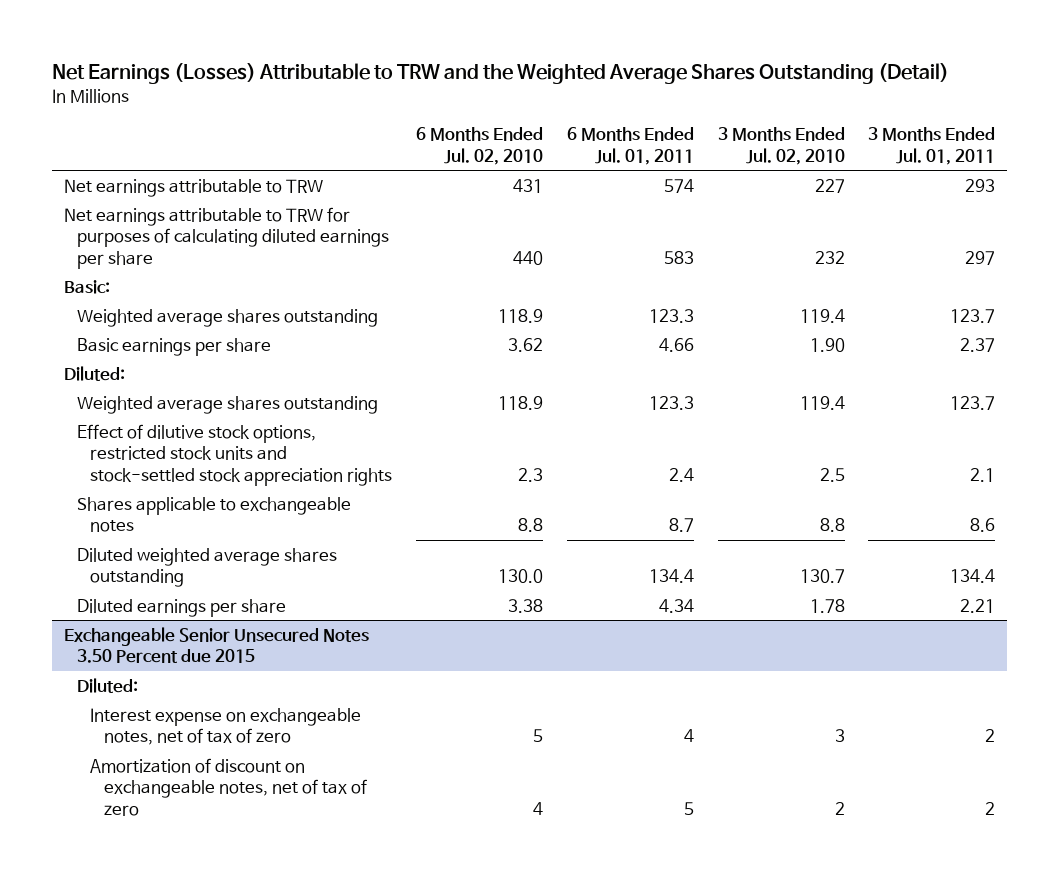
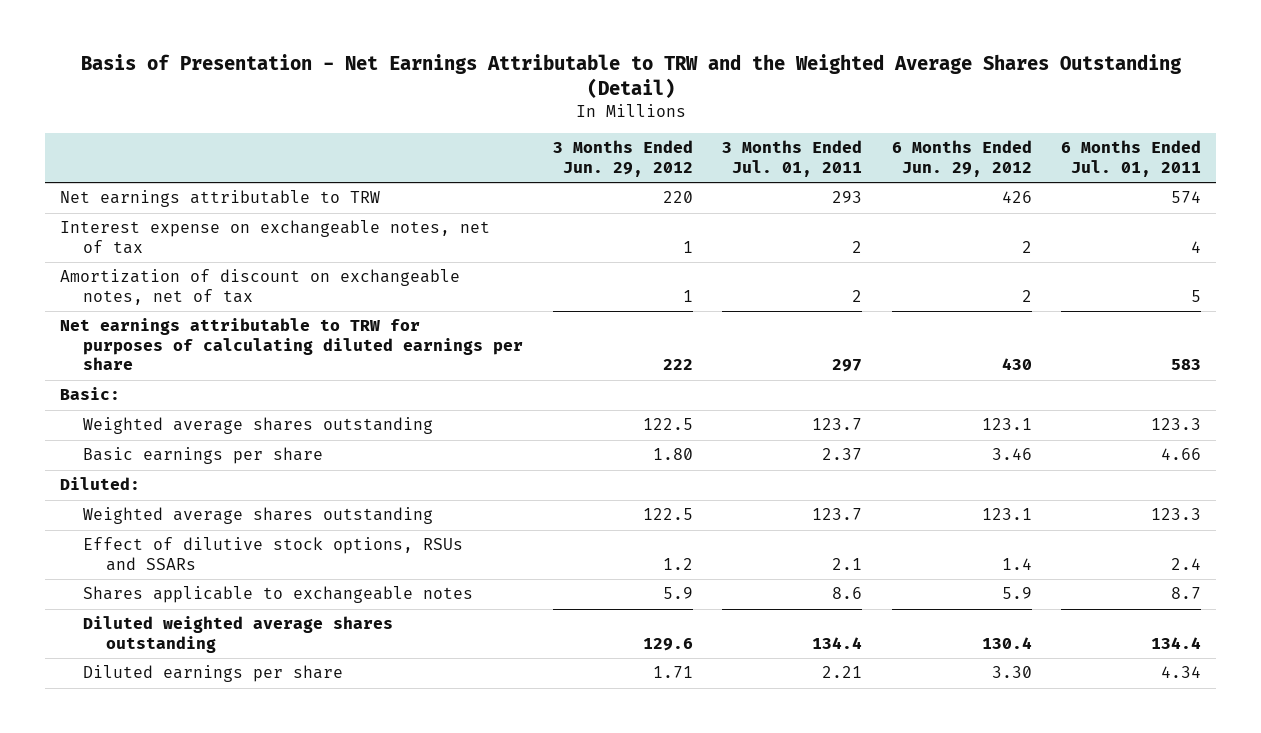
- Net Earnings (Losses) Attributable to TRW and the Weighted Average Shares Outstanding (Detail)
+ Basis of Presentation - Net Earnings Attributable to TRW and the Weighted Average Shares Outstanding (Detail)
- | 6 Months Ended Jul. 02, 2010 | 6 Months Ended Jul. 01, 2011 | 3 Months Ended Jul. 02, 2010 | 3 Months Ended Jul. 01, 2011
+ | 3 Months Ended Jun. 29, 2012 | 3 Months Ended Jul. 01, 2011 | 6 Months Ended Jun. 29, 2012 | 6 Months Ended Jul. 01, 2011
+ Interest expense on exchangeable notes, net of tax | 1 | 2 | 2 | 4
+ Amortization of discount on exchangeable notes, net of tax | 1 | 2 | 2 | 5
- Effect of dilutive stock options, restricted stock units and stock-settled stock appreciation rights | 2.3 | 2.4 | 2.5 | 2.1
+ Effect of dilutive stock options, RSUs and SSARs | 1.2 | 2.1 | 1.4 | 2.4
- Exchangeable Senior Unsecured Notes 3.50 Percent due 2015
- Diluted:
- Interest expense on exchangeable notes, net of tax of zero | 5 | 4 | 3 | 2
- Amortization of discount on exchangeable notes, net of tax of zero | 4 | 5 | 2 | 2

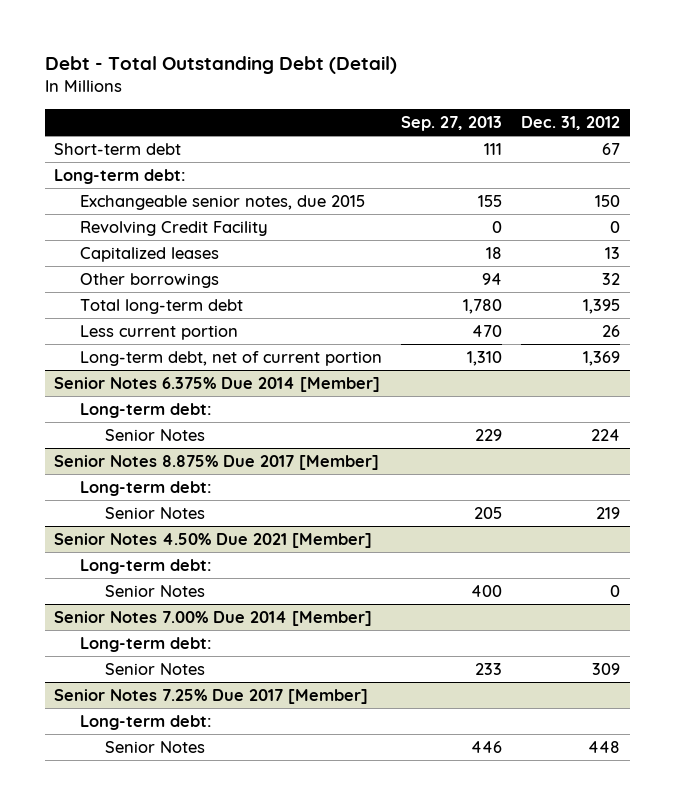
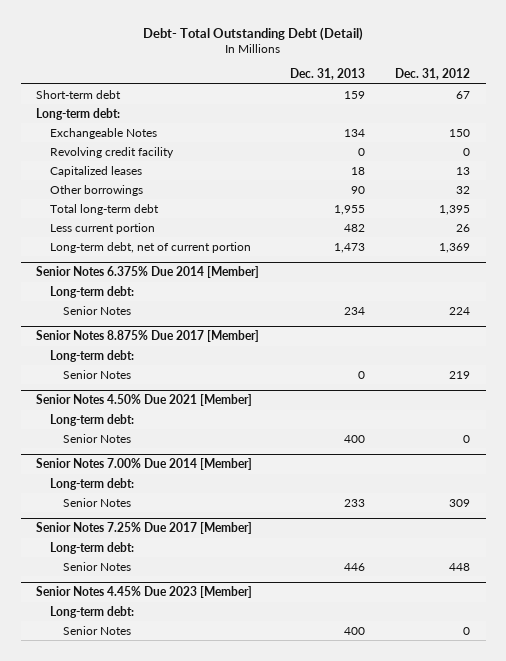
- Debt - Total Outstanding Debt (Detail)
+ Debt- Total Outstanding Debt (Detail)
- | Sep. 27, 2013 | Dec. 31, 2012
+ | Dec. 31, 2013 | Dec. 31, 2012
- Exchangeable senior notes, due 2015 | 155 | 150
- Revolving Credit Facility | 0 | 0
+ Exchangeable Notes | 134 | 150
+ Revolving credit facility | 0 | 0
+ Senior Notes 4.45% Due 2023 [Member]
+ Long-term debt:
+ Senior Notes | 400 | 0

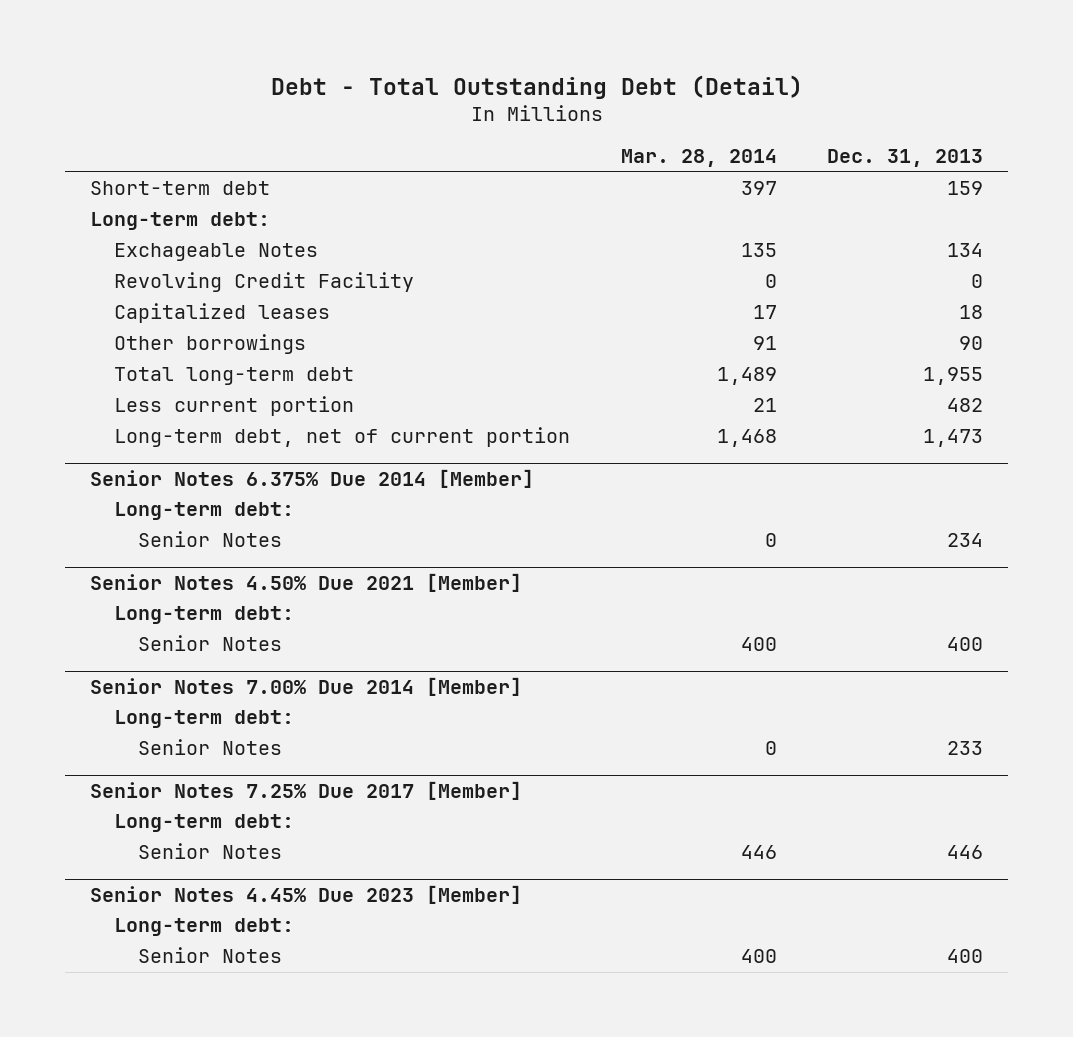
- Debt- Total Outstanding Debt (Detail)
+ Debt - Total Outstanding Debt (Detail)
- | Dec. 31, 2013 | Dec. 31, 2012
+ | Mar. 28, 2014 | Dec. 31, 2013
- Exchangeable Notes | 134 | 150
- Revolving credit facility | 0 | 0
+ Exchageable Notes | 135 | 134
+ Revolving Credit Facility | 0 | 0
- Senior Notes 8.875% Due 2017 [Member]
- Long-term debt:
- Senior Notes | 0 | 219

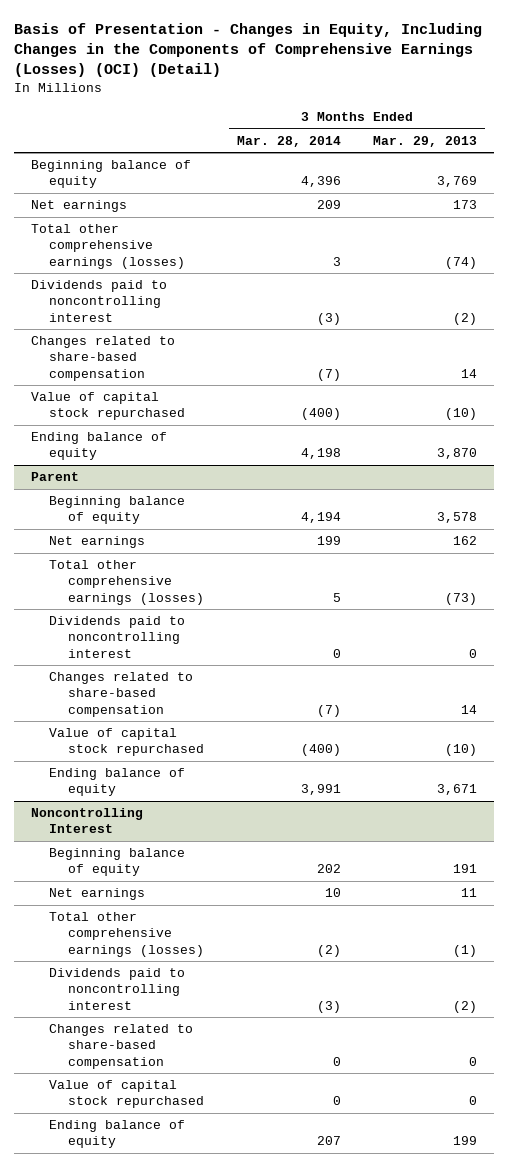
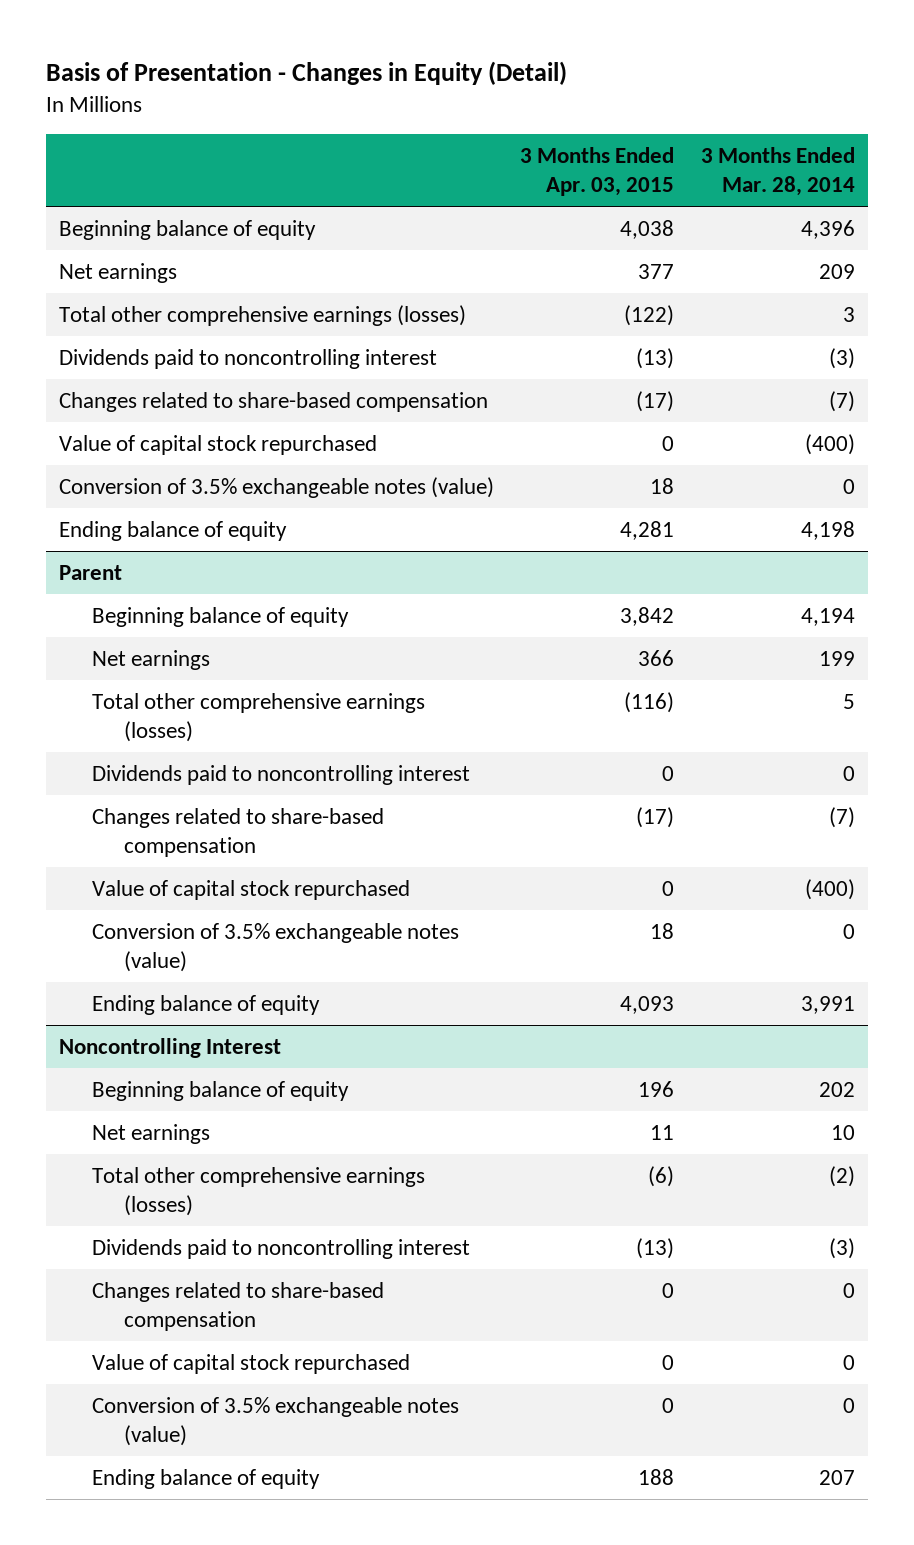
- Basis of Presentation - Changes in Equity, Including Changes in the Components of Comprehensive Earnings (Losses) (OCI) (Detail)
+ Basis of Presentation - Changes in Equity (Detail)
- | 3 Months Ended Mar. 28, 2014 | 3 Months Ended Mar. 29, 2013
+ | 3 Months Ended Apr. 03, 2015 | 3 Months Ended Mar. 28, 2014
+ Conversion of 3.5% exchangeable notes (value) | 18 | 0
@ Parent
+ Conversion of 3.5% exchangeable notes (value) | 18 | 0
@ Noncontrolling Interest
+ Conversion of 3.5% exchangeable notes (value) | 0 | 0

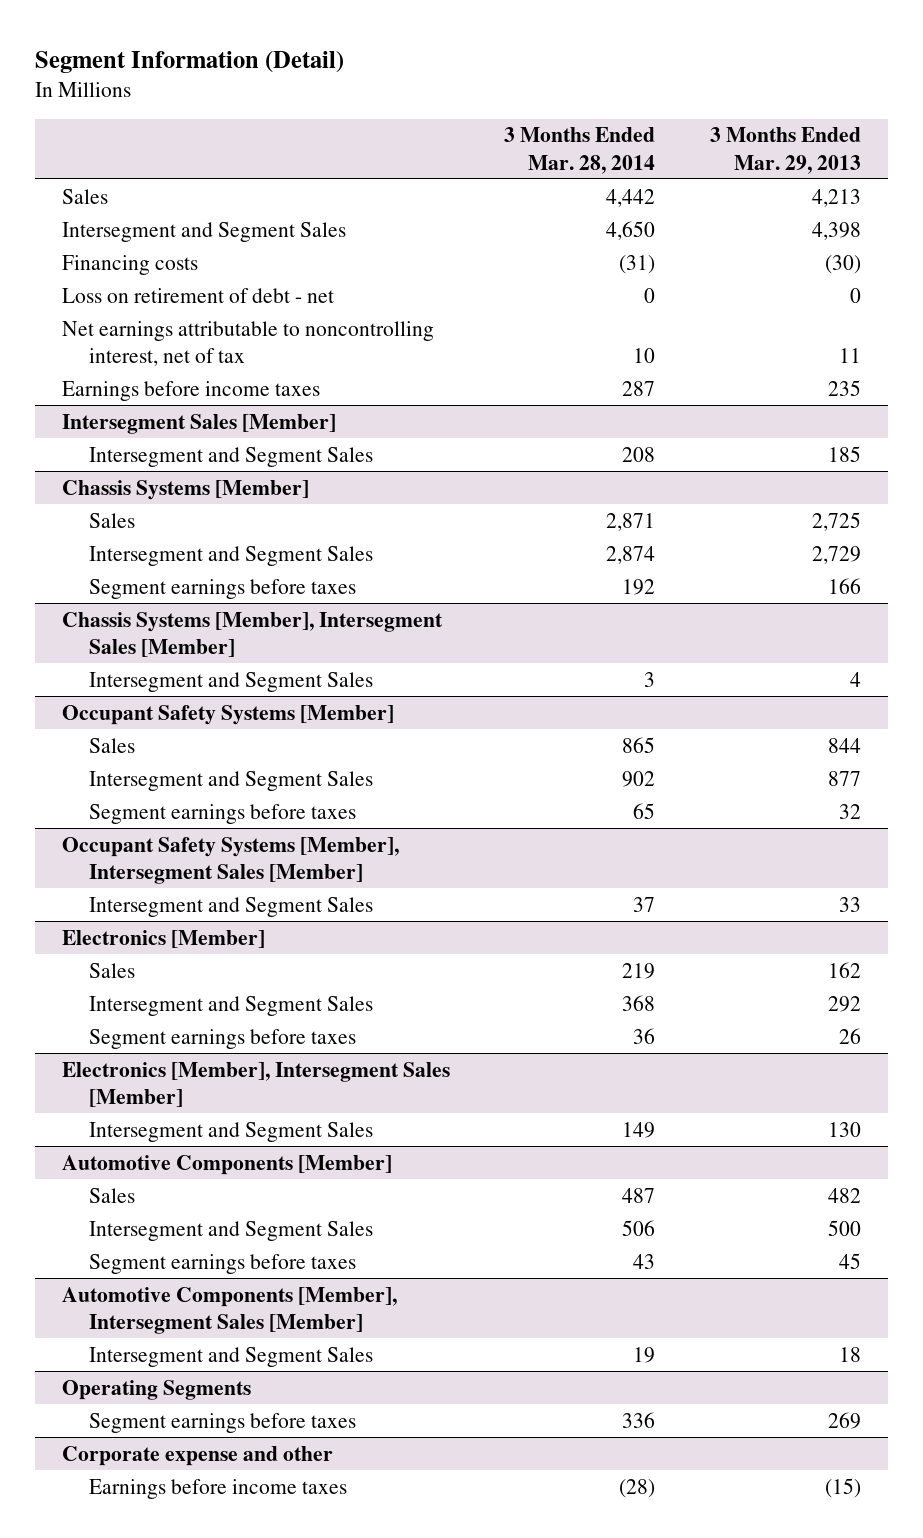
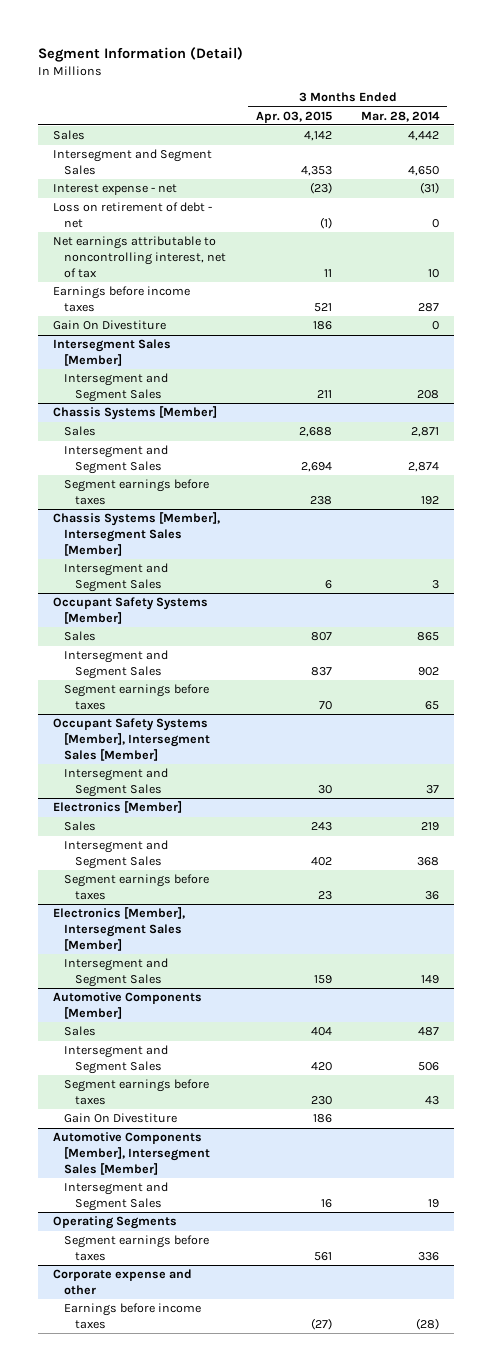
- | 3 Months Ended Mar. 28, 2014 | 3 Months Ended Mar. 29, 2013
+ | 3 Months Ended Apr. 03, 2015 | 3 Months Ended Mar. 28, 2014
- Financing costs | (31) | (30)
+ Interest expense - net | (23) | (31)
+ Gain On Divestiture | 186 | 0
@ Automotive Components [Member]
+ Gain On Divestiture | 186 |

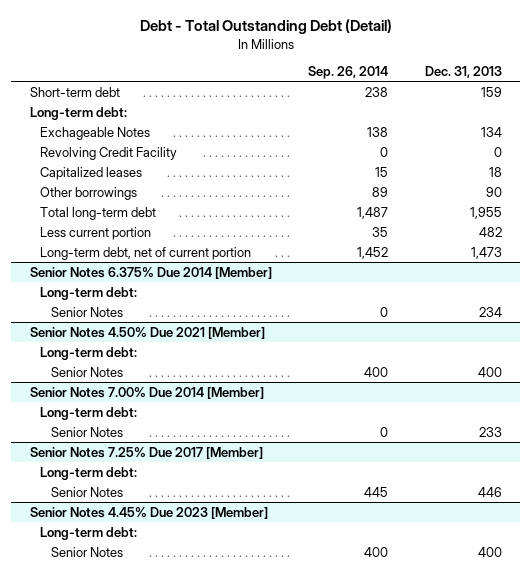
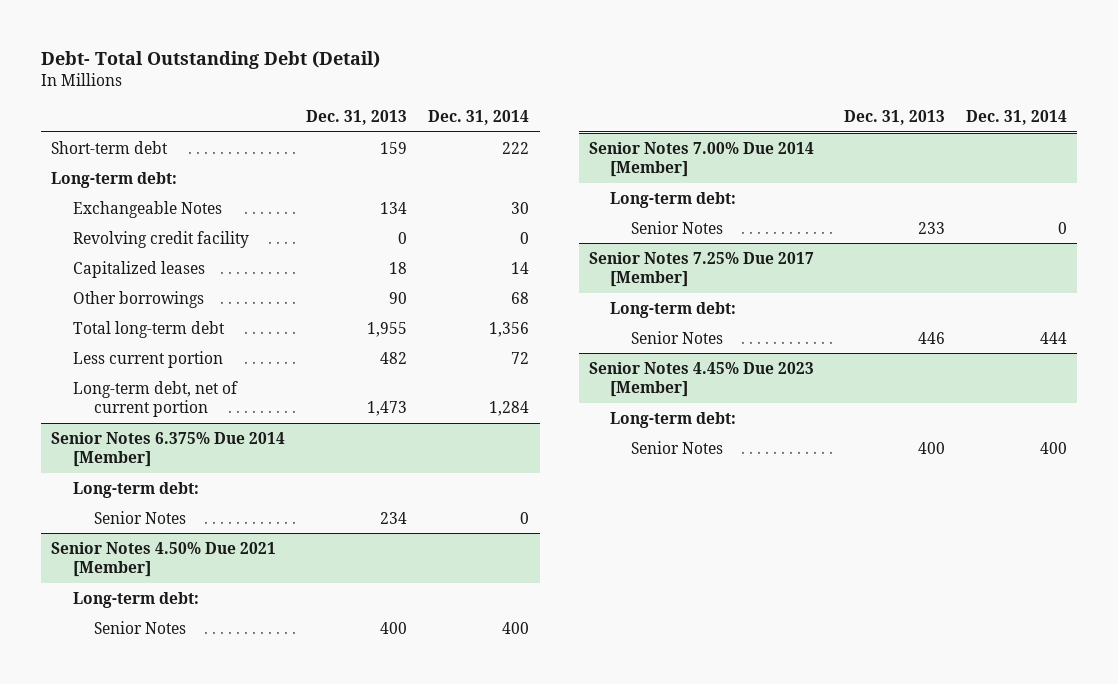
- Debt - Total Outstanding Debt (Detail)
+ Debt- Total Outstanding Debt (Detail)
- | Sep. 26, 2014 | Dec. 31, 2013
+ | Dec. 31, 2013 | Dec. 31, 2014
- Exchageable Notes | 138 | 134
- Revolving Credit Facility | 0 | 0
+ Exchangeable Notes | 134 | 30
+ Revolving credit facility | 0 | 0

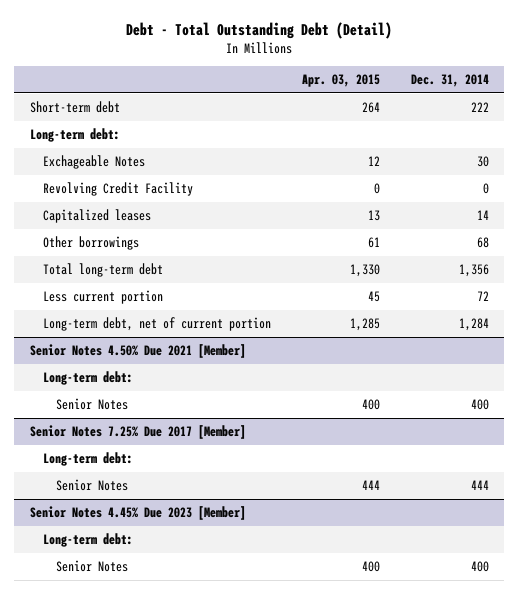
- Debt- Total Outstanding Debt (Detail)
+ Debt - Total Outstanding Debt (Detail)
- | Dec. 31, 2013 | Dec. 31, 2014
+ | Apr. 03, 2015 | Dec. 31, 2014
- Exchangeable Notes | 134 | 30
- Revolving credit facility | 0 | 0
+ Exchageable Notes | 12 | 30
+ Revolving Credit Facility | 0 | 0
- Senior Notes 6.375% Due 2014 [Member]
- Long-term debt:
- Senior Notes | 234 | 0
- Senior Notes 7.00% Due 2014 [Member]
- Long-term debt:
- Senior Notes | 233 | 0

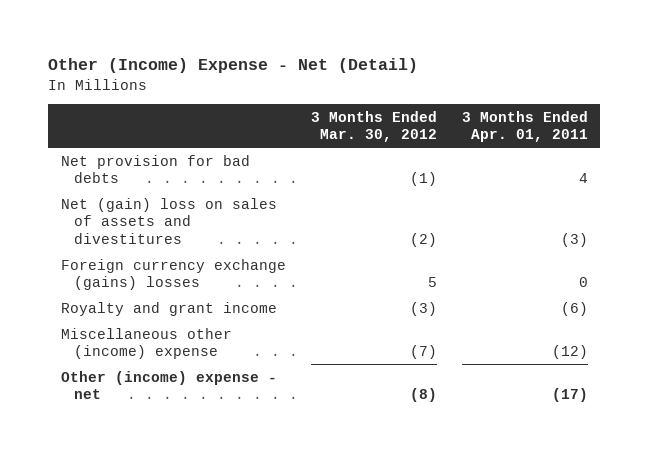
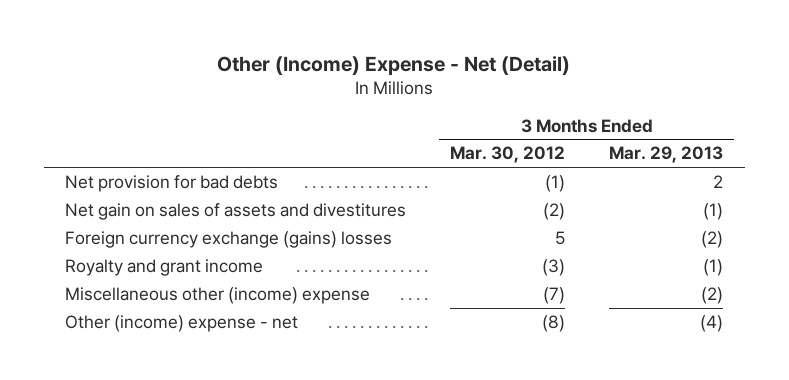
- | 3 Months Ended Mar. 30, 2012 | 3 Months Ended Apr. 01, 2011
+ | 3 Months Ended Mar. 30, 2012 | 3 Months Ended Mar. 29, 2013
- Net (gain) loss on sales of assets and divestitures | (2) | (3)
+ Net gain on sales of assets and divestitures | (2) | (1)

